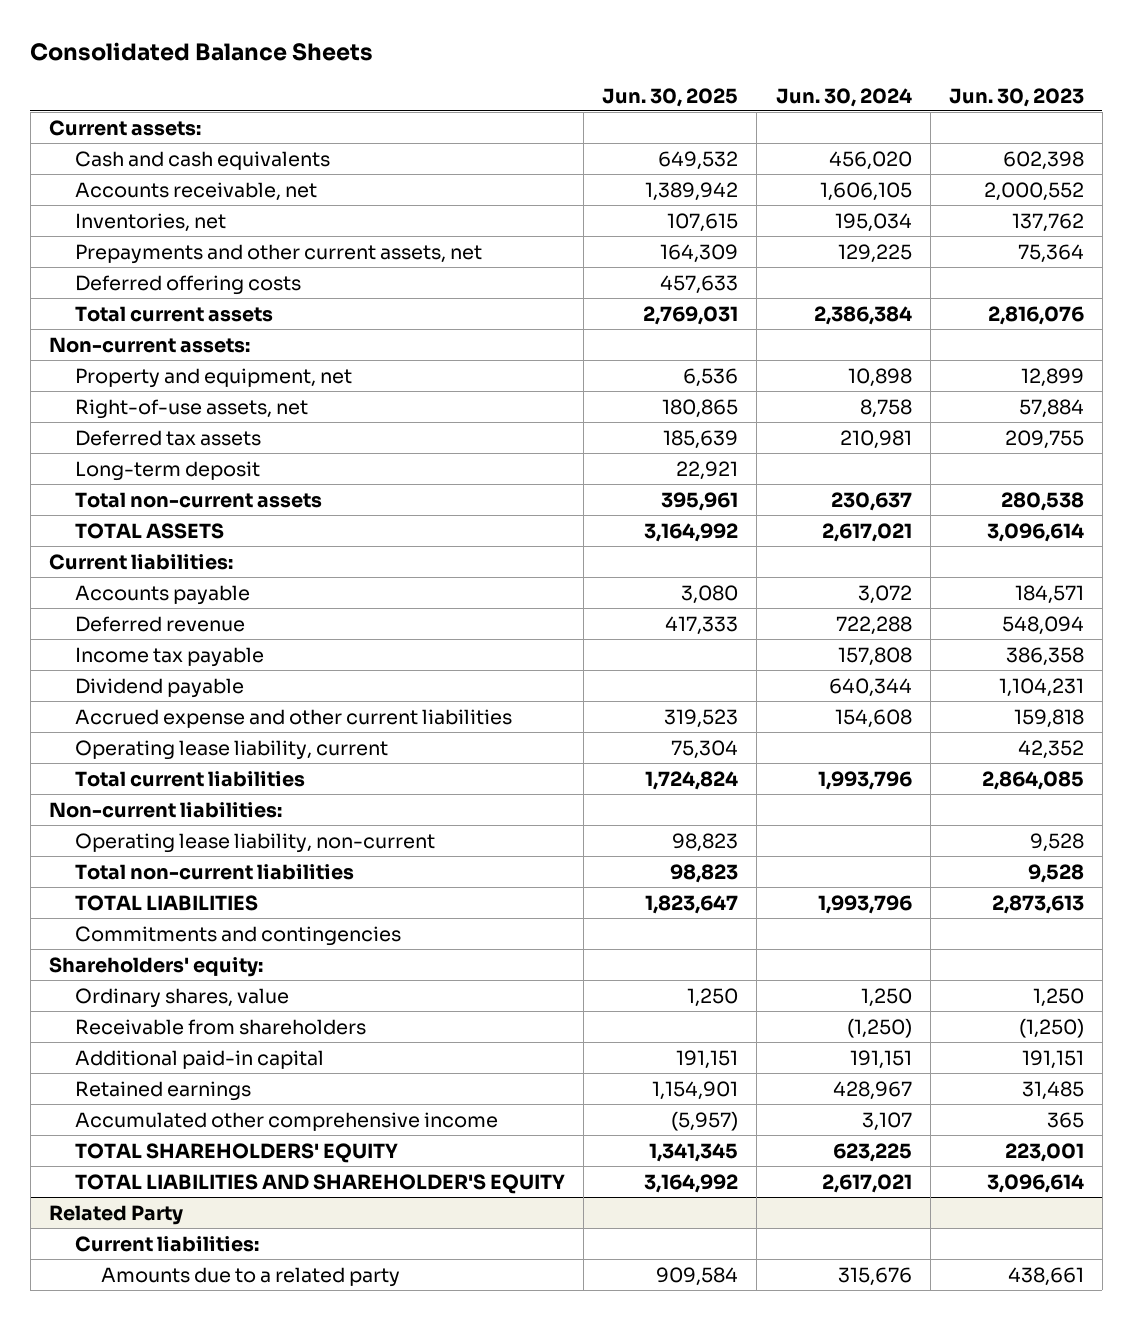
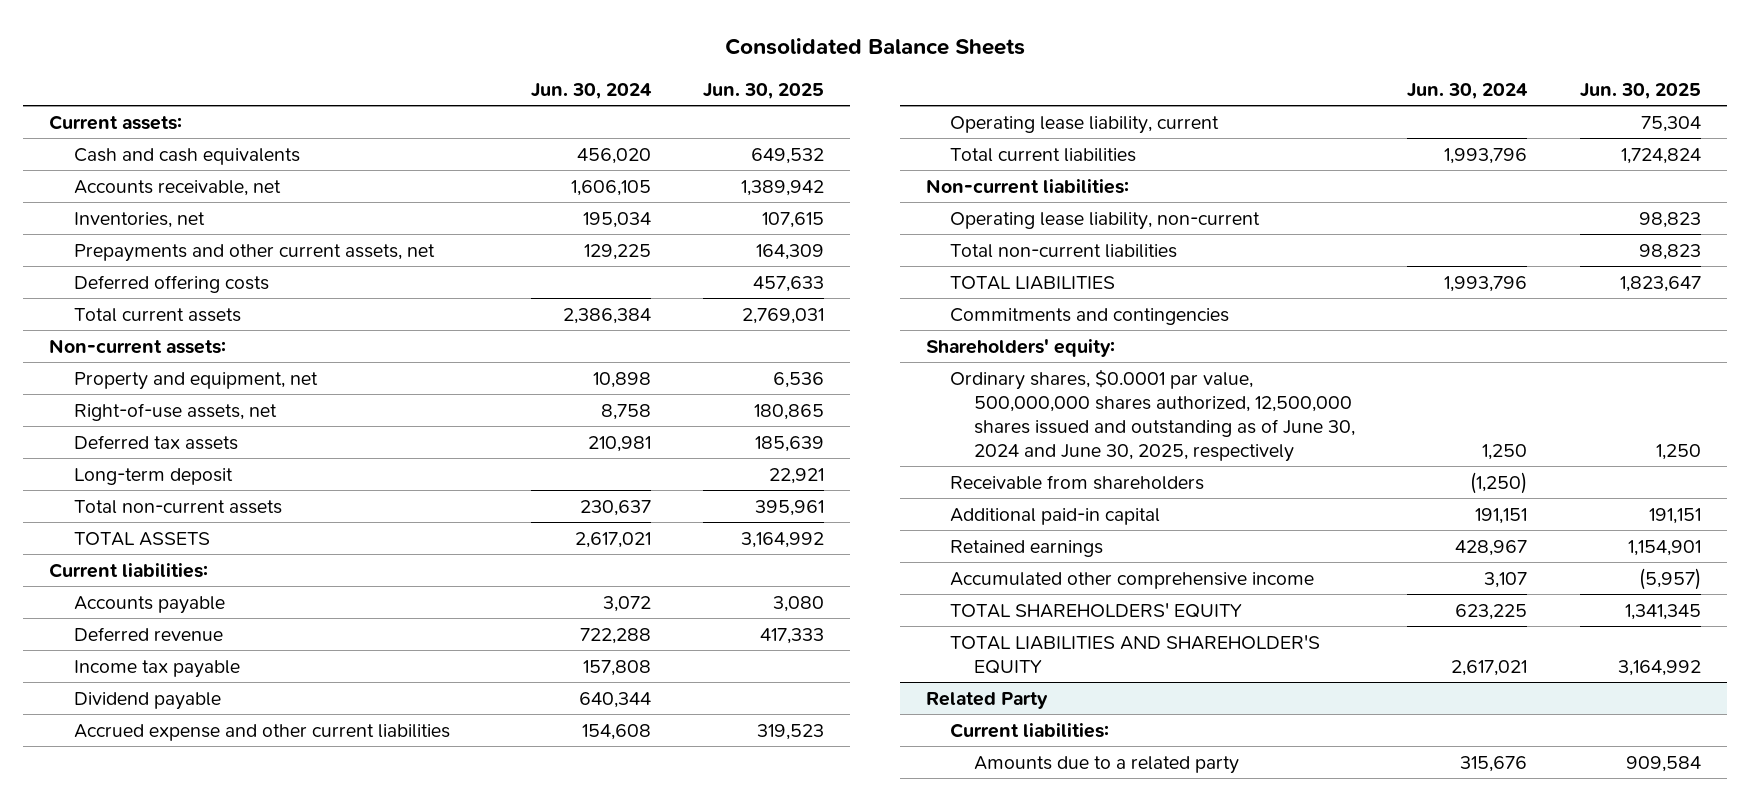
- | Jun. 30, 2025 | Jun. 30, 2024 | Jun. 30, 2023
+ | Jun. 30, 2024 | Jun. 30, 2025
- Ordinary shares, value | 1,250 | 1,250 | 1,250
+ Ordinary shares, $0.0001 par value, 500,000,000 shares authorized, 12,500,000 shares issued and outstanding as of June 30, 2024 and June 30, 2025, respectively | 1,250 | 1,250

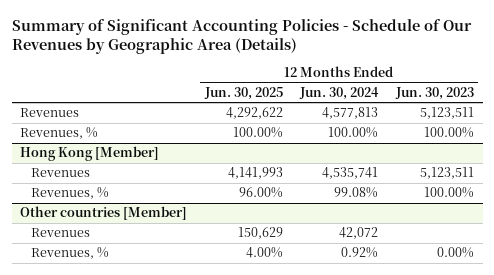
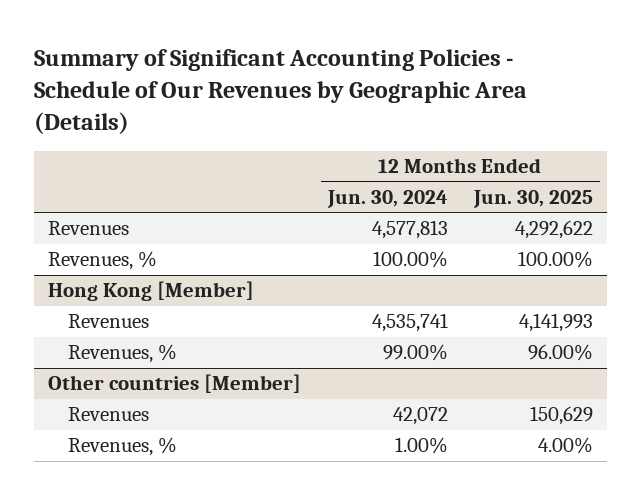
- | 12 Months Ended Jun. 30, 2025 | 12 Months Ended Jun. 30, 2024 | 12 Months Ended Jun. 30, 2023
+ | 12 Months Ended Jun. 30, 2024 | 12 Months Ended Jun. 30, 2025
@ Hong Kong [Member]
- Revenues, % | 96.00% | 99.08% | 100.00%
+ Revenues, % | 99.00% | 96.00%
@ Other countries [Member]
- Revenues, % | 4.00% | 0.92% | 0.00%
+ Revenues, % | 1.00% | 4.00%

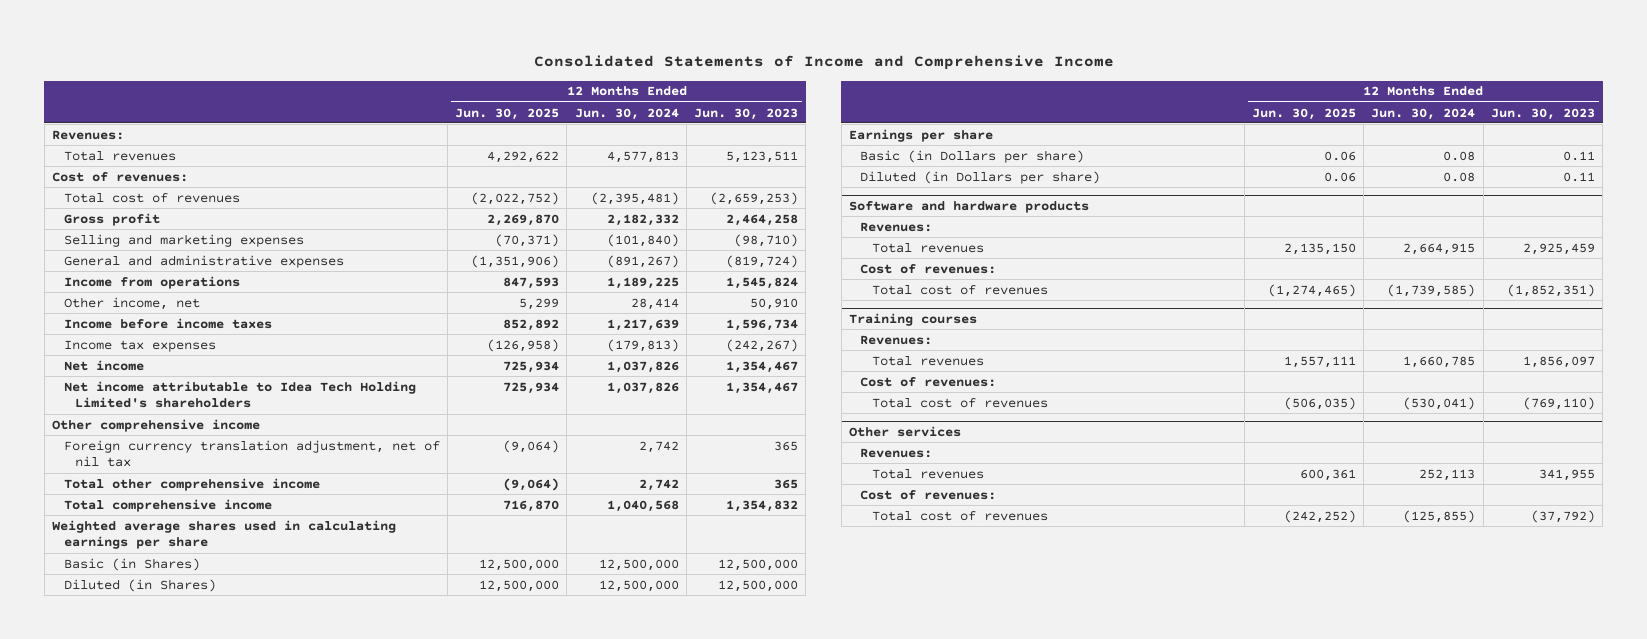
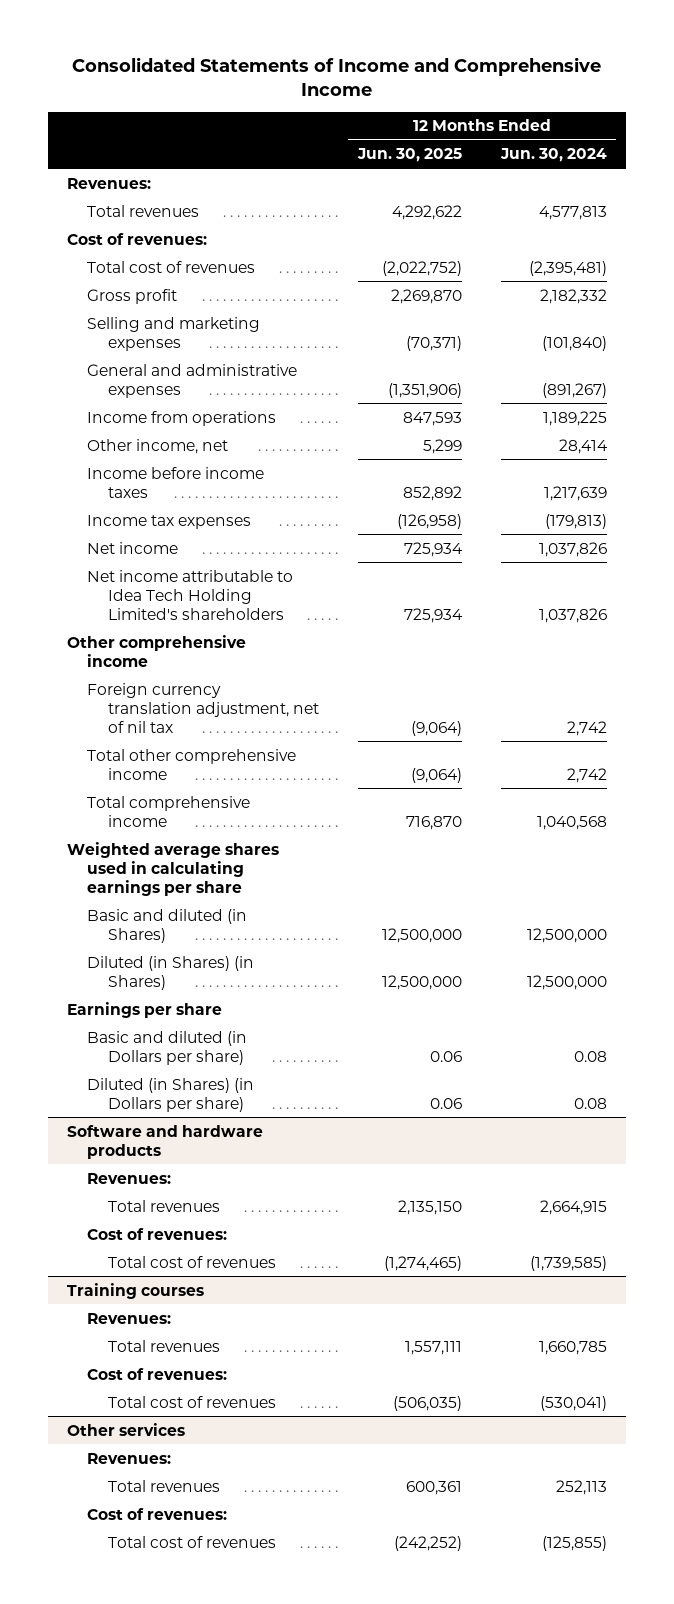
- | 12 Months Ended Jun. 30, 2025 | 12 Months Ended Jun. 30, 2024 | 12 Months Ended Jun. 30, 2023
+ | 12 Months Ended Jun. 30, 2025 | 12 Months Ended Jun. 30, 2024
- Basic (in Shares) | 12,500,000 | 12,500,000 | 12,500,000
- Diluted (in Shares) | 12,500,000 | 12,500,000 | 12,500,000
+ Basic and diluted (in Shares) | 12,500,000 | 12,500,000
+ Diluted (in Shares) (in Shares) | 12,500,000 | 12,500,000
- Basic (in Dollars per share) | 0.06 | 0.08 | 0.11
- Diluted (in Dollars per share) | 0.06 | 0.08 | 0.11
+ Basic and diluted (in Dollars per share) | 0.06 | 0.08
+ Diluted (in Shares) (in Dollars per share) | 0.06 | 0.08

